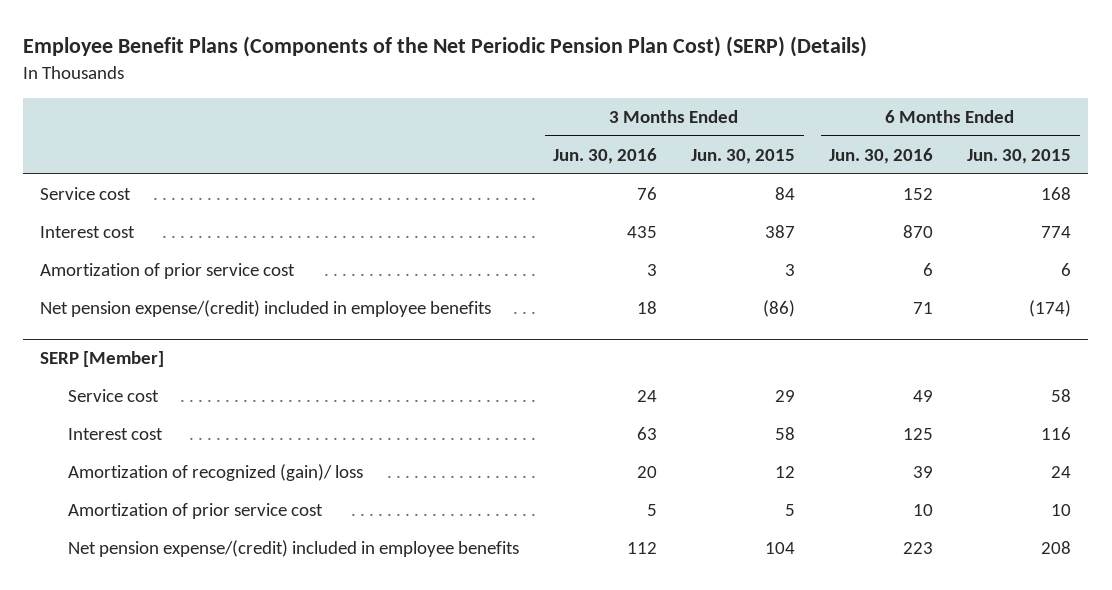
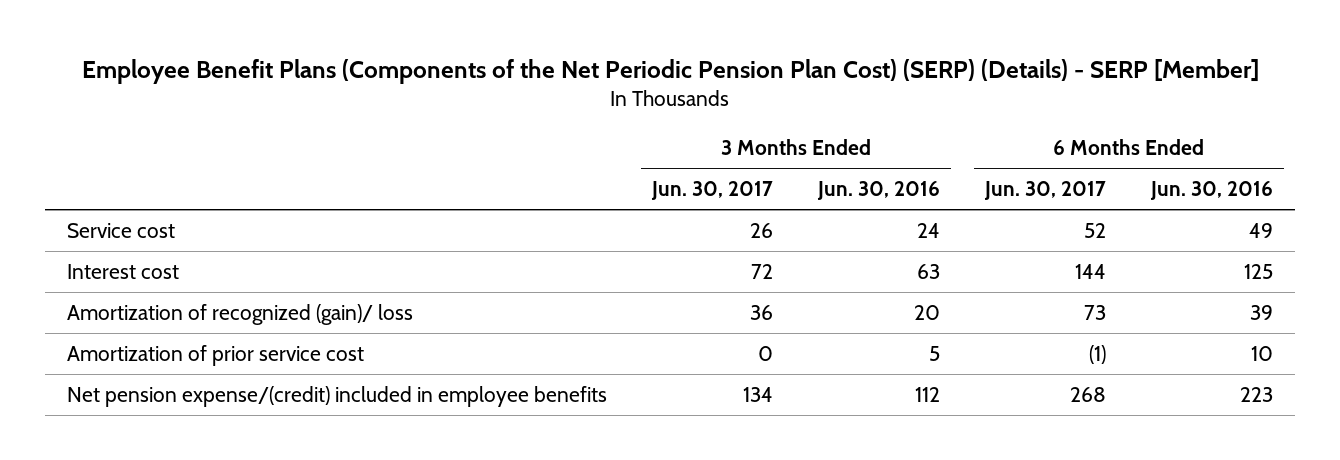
- Employee Benefit Plans (Components of the Net Periodic Pension Plan Cost) (SERP) (Details)
+ Employee Benefit Plans (Components of the Net Periodic Pension Plan Cost) (SERP) (Details) - SERP [Member]
- | 3 Months Ended Jun. 30, 2016 | 3 Months Ended Jun. 30, 2015 | 6 Months Ended Jun. 30, 2016 | 6 Months Ended Jun. 30, 2015
+ | 3 Months Ended Jun. 30, 2017 | 3 Months Ended Jun. 30, 2016 | 6 Months Ended Jun. 30, 2017 | 6 Months Ended Jun. 30, 2016
- Service cost | 76 | 84 | 152 | 168
- Interest cost | 435 | 387 | 870 | 774
- Amortization of prior service cost | 3 | 3 | 6 | 6
- Net pension expense/(credit) included in employee benefits | 18 | (86) | 71 | (174)
- SERP [Member]

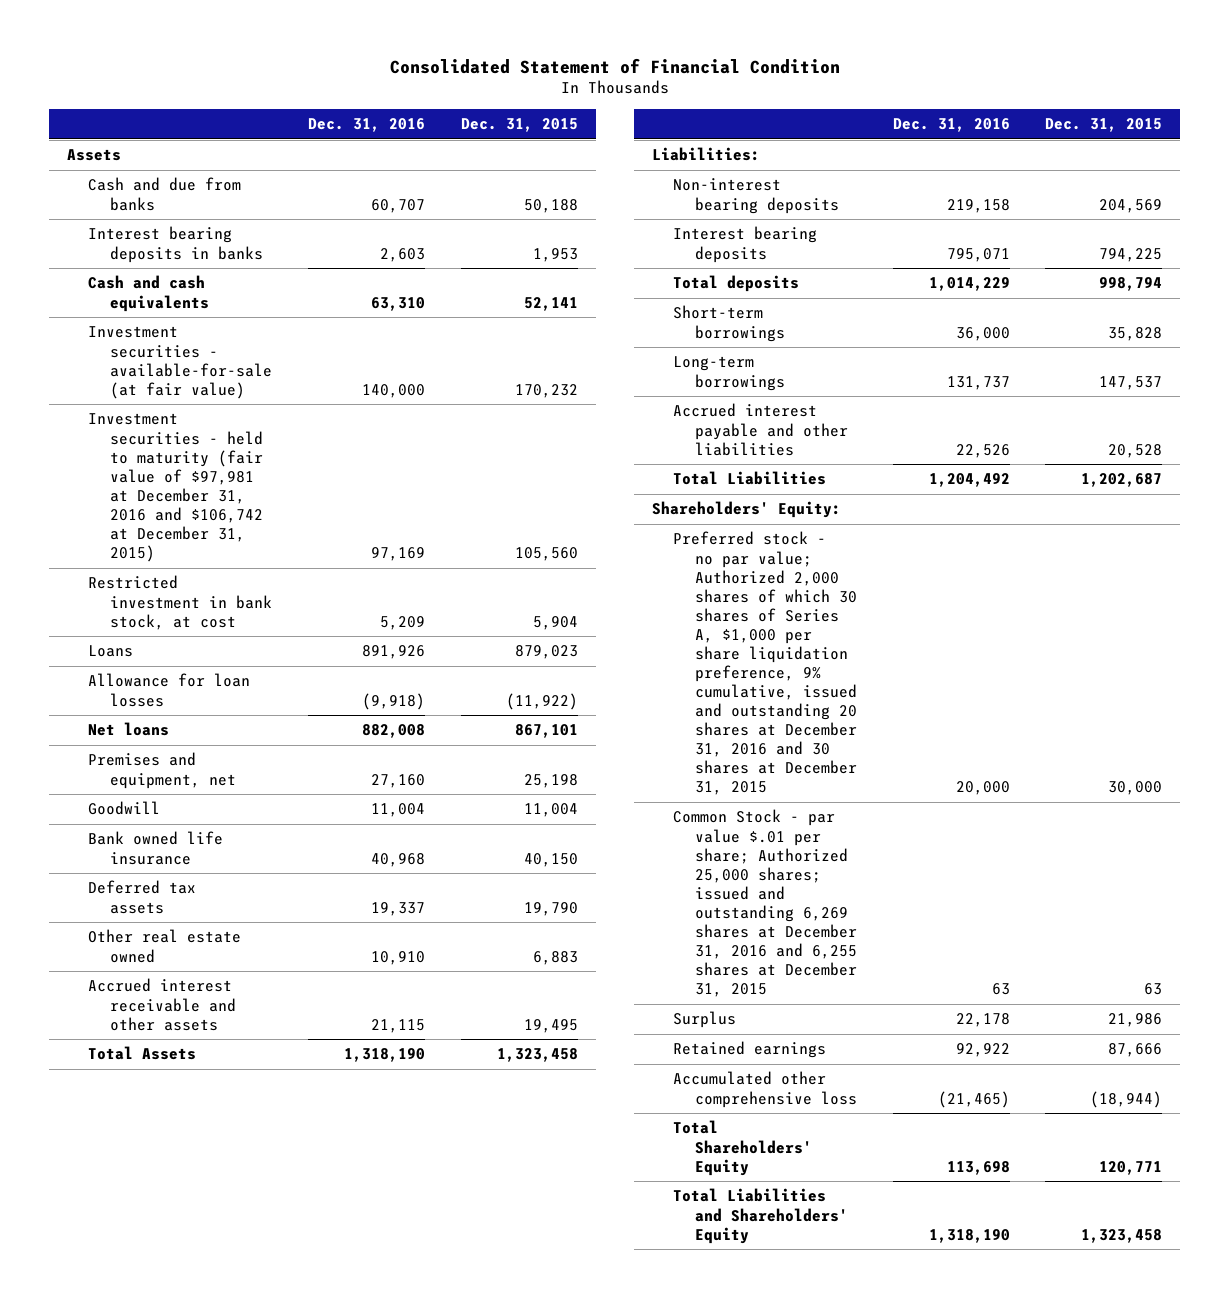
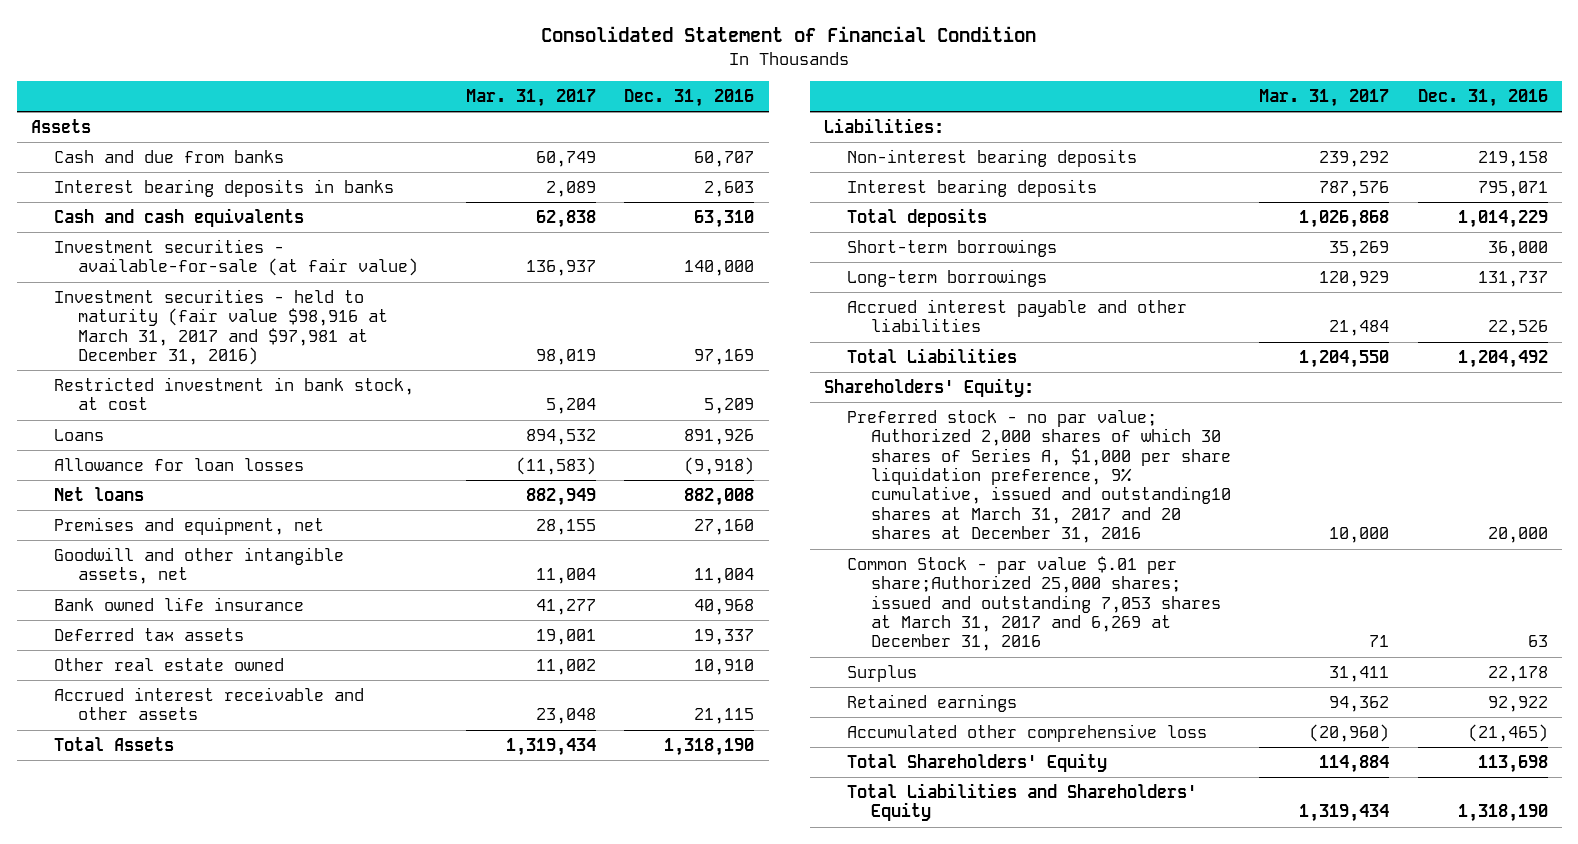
- | Dec. 31, 2016 | Dec. 31, 2015
+ | Mar. 31, 2017 | Dec. 31, 2016
- Investment securities - held to maturity (fair value of $97,981 at December 31, 2016 and $106,742 at December 31, 2015) | 97,169 | 105,560
+ Investment securities - held to maturity (fair value $98,916 at March 31, 2017 and $97,981 at December 31, 2016) | 98,019 | 97,169
- Goodwill | 11,004 | 11,004
+ Goodwill and other intangible assets, net | 11,004 | 11,004
- Preferred stock - no par value; Authorized 2,000 shares of which 30 shares of Series A, $1,000 per share liquidation preference, 9% cumulative, issued and outstanding 20 shares at December 31, 2016 and 30 shares at December 31, 2015 | 20,000 | 30,000
- Common Stock - par value $.01 per share; Authorized 25,000 shares; issued and outstanding 6,269 shares at December 31, 2016 and 6,255 shares at December 31, 2015 | 63 | 63
+ Preferred stock - no par value; Authorized 2,000 shares of which 30 shares of Series A, $1,000 per share liquidation preference, 9% cumulative, issued and outstanding10 shares at March 31, 2017 and 20 shares at December 31, 2016 | 10,000 | 20,000
+ Common Stock - par value $.01 per share;Authorized 25,000 shares; issued and outstanding 7,053 shares at March 31, 2017 and 6,269 at December 31, 2016 | 71 | 63

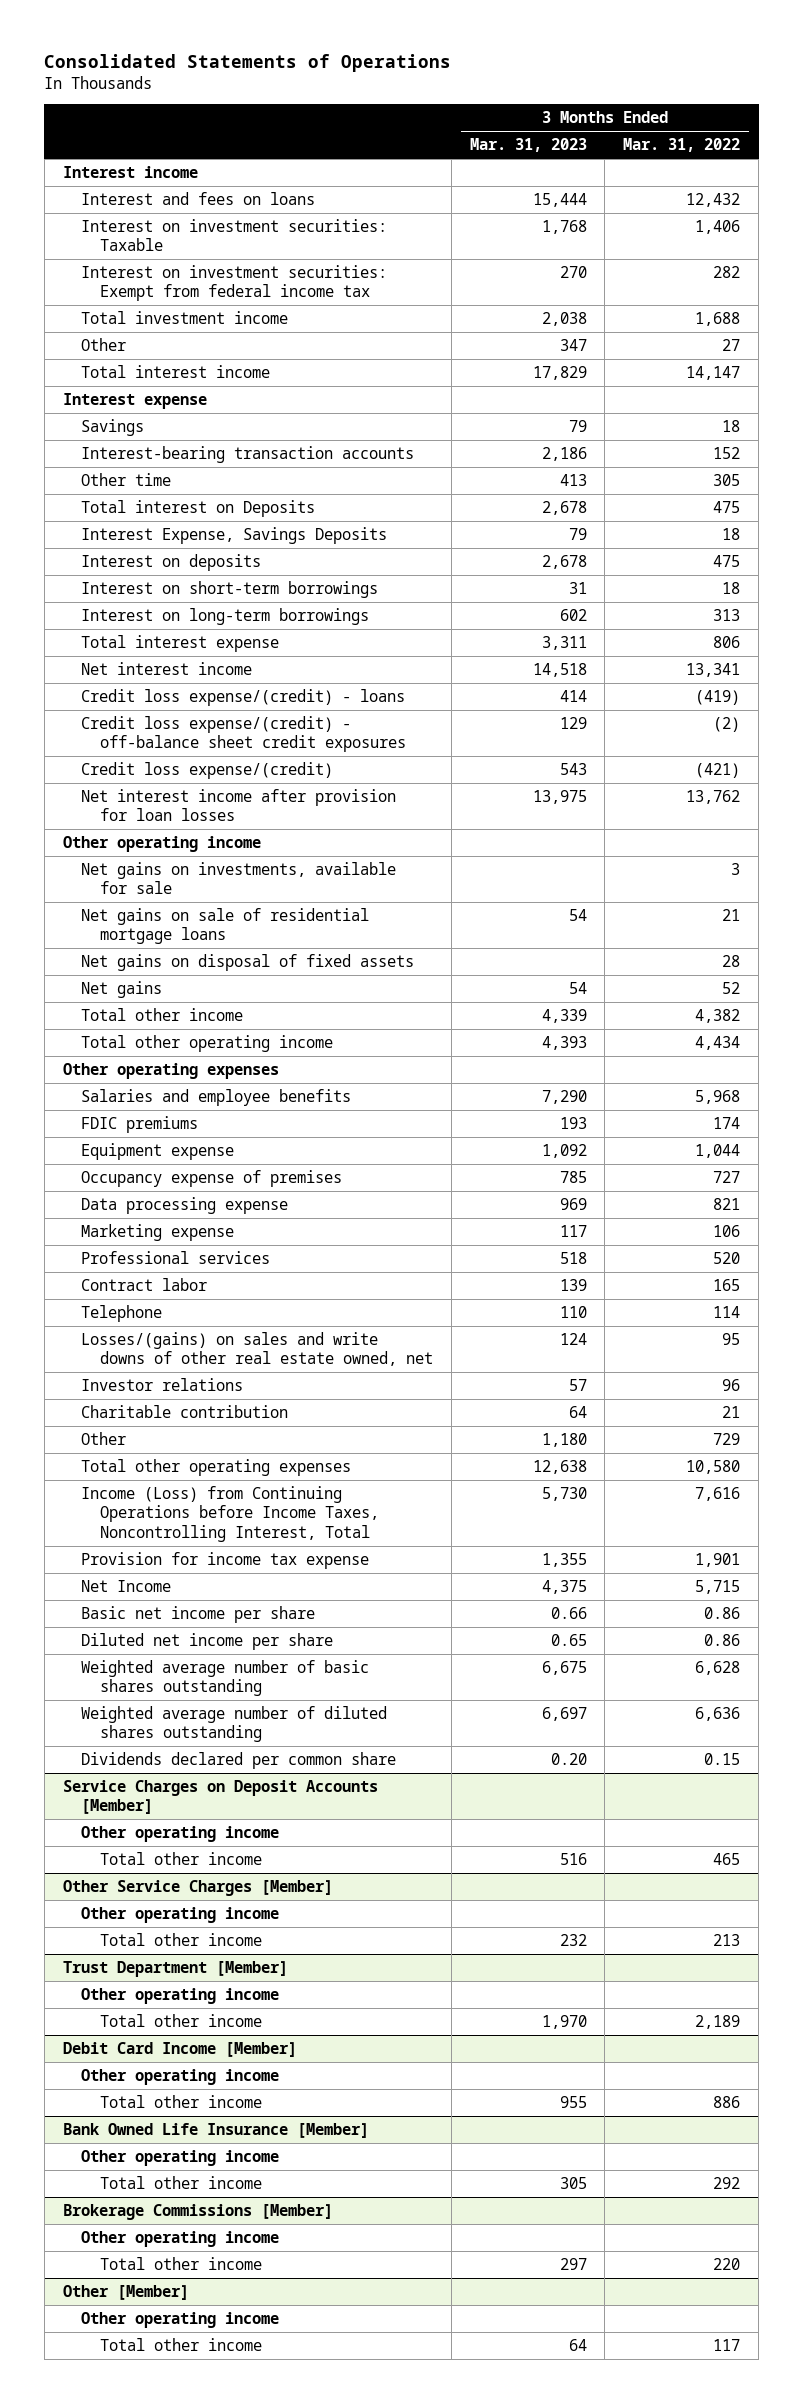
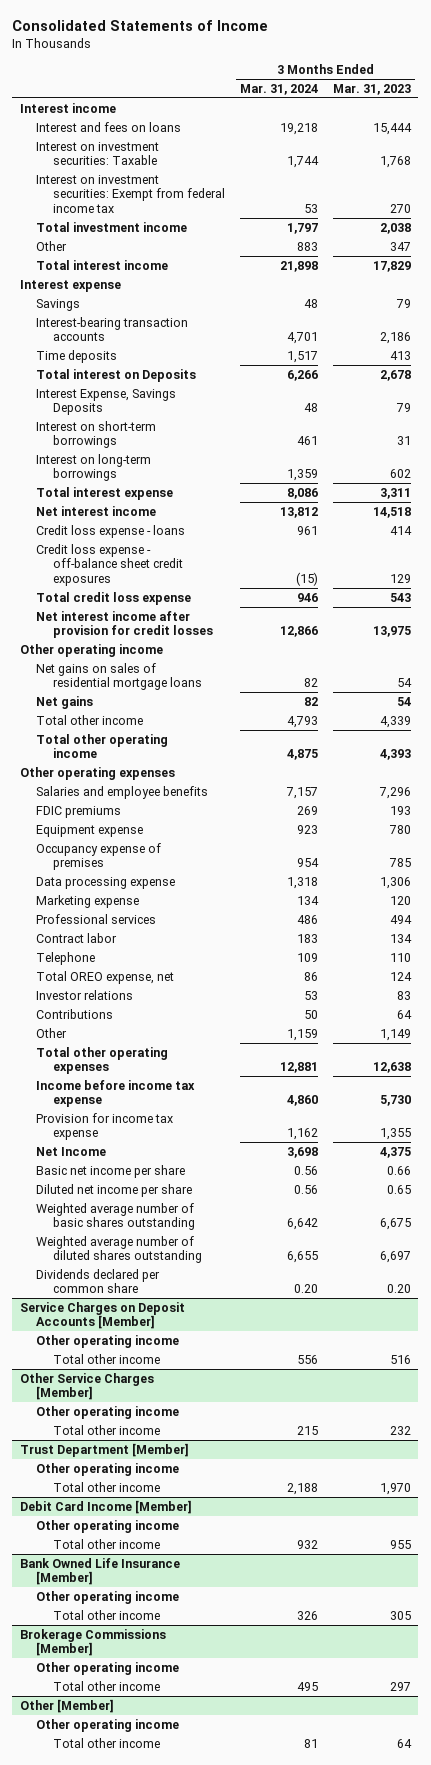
- Consolidated Statements of Operations
+ Consolidated Statements of Income
- | 3 Months Ended Mar. 31, 2023 | 3 Months Ended Mar. 31, 2022
+ | 3 Months Ended Mar. 31, 2024 | 3 Months Ended Mar. 31, 2023
- Other time | 413 | 305
+ Time deposits | 1,517 | 413
- Interest on deposits | 2,678 | 475
- Credit loss expense/(credit) - loans | 414 | (419)
- Credit loss expense/(credit) - off-balance sheet credit exposures | 129 | (2)
- Credit loss expense/(credit) | 543 | (421)
- Net interest income after provision for loan losses | 13,975 | 13,762
+ Credit loss expense - loans | 961 | 414
+ Credit loss expense - off-balance sheet credit exposures | (15) | 129
+ Total credit loss expense | 946 | 543
+ Net interest income after provision for credit losses | 12,866 | 13,975
- Net gains on investments, available for sale | | 3
- Net gains on sale of residential mortgage loans | 54 | 21
- Net gains on disposal of fixed assets | | 28
+ Net gains on sales of residential mortgage loans | 82 | 54
- Salaries and employee benefits | 7,290 | 5,968
+ Salaries and employee benefits | 7,157 | 7,296
- Equipment expense | 1,092 | 1,044
+ Equipment expense | 923 | 780
- Data processing expense | 969 | 821
- Marketing expense | 117 | 106
- Professional services | 518 | 520
- Contract labor | 139 | 165
+ Data processing expense | 1,318 | 1,306
+ Marketing expense | 134 | 120
+ Professional services | 486 | 494
+ Contract labor | 183 | 134
- Losses/(gains) on sales and write downs of other real estate owned, net | 124 | 95
- Investor relations | 57 | 96
- Charitable contribution | 64 | 21
- Other | 1,180 | 729
+ Total OREO expense, net | 86 | 124
+ Investor relations | 53 | 83
+ Contributions | 50 | 64
+ Other | 1,159 | 1,149
- Income (Loss) from Continuing Operations before Income Taxes, Noncontrolling Interest, Total | 5,730 | 7,616
+ Income before income tax expense | 4,860 | 5,730

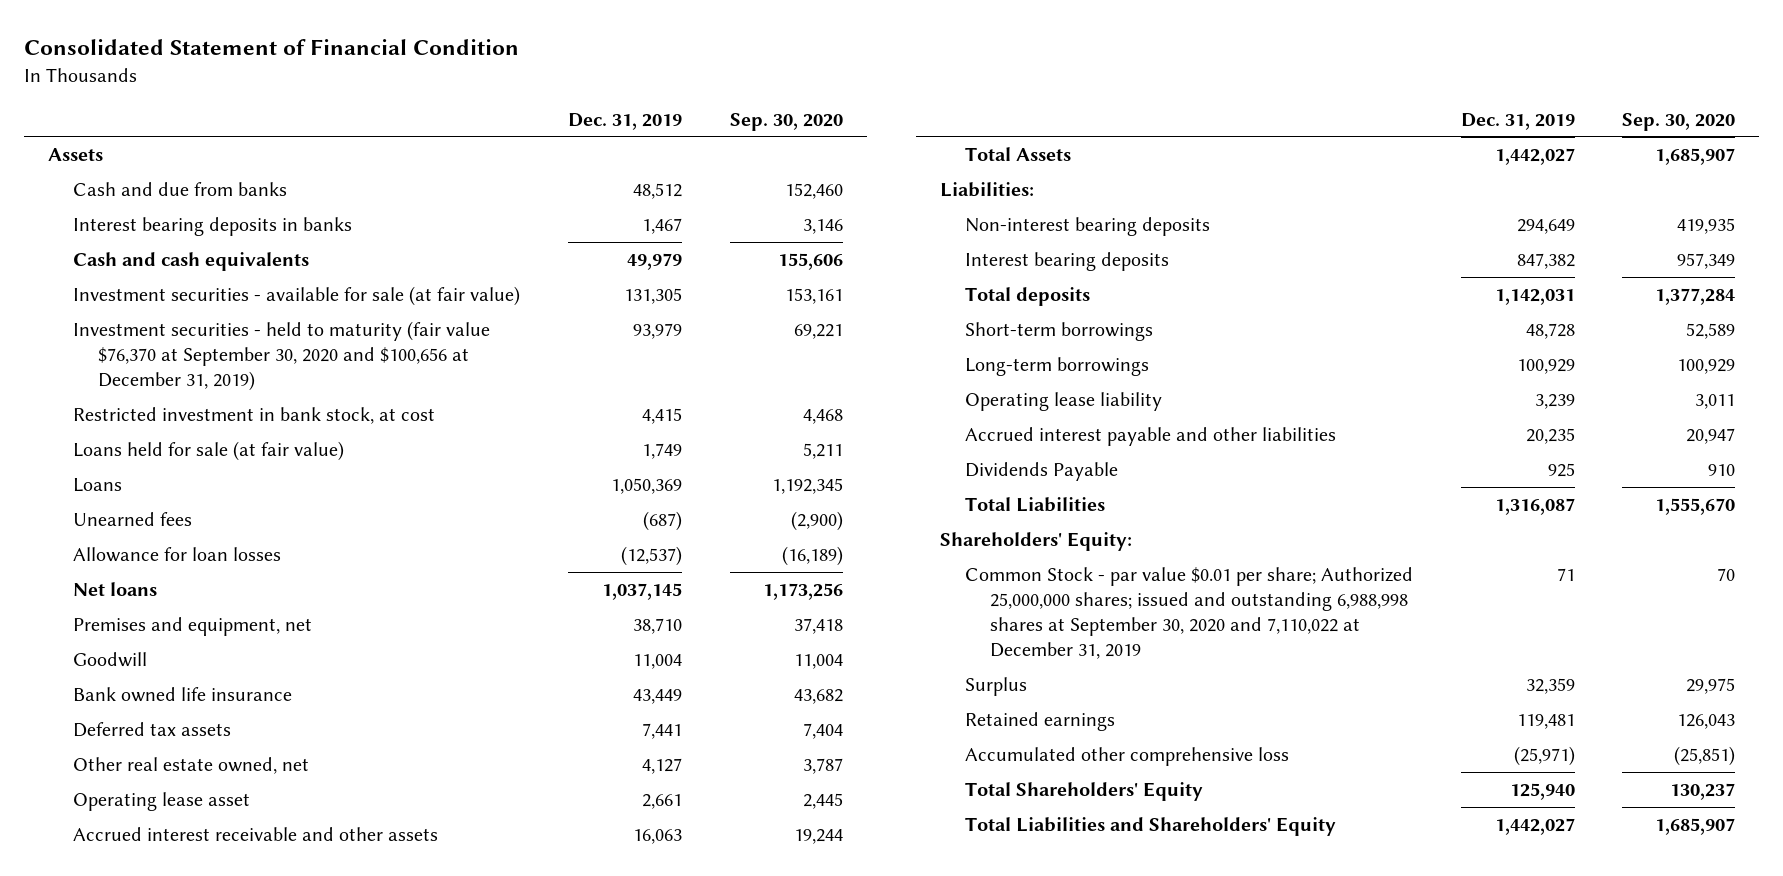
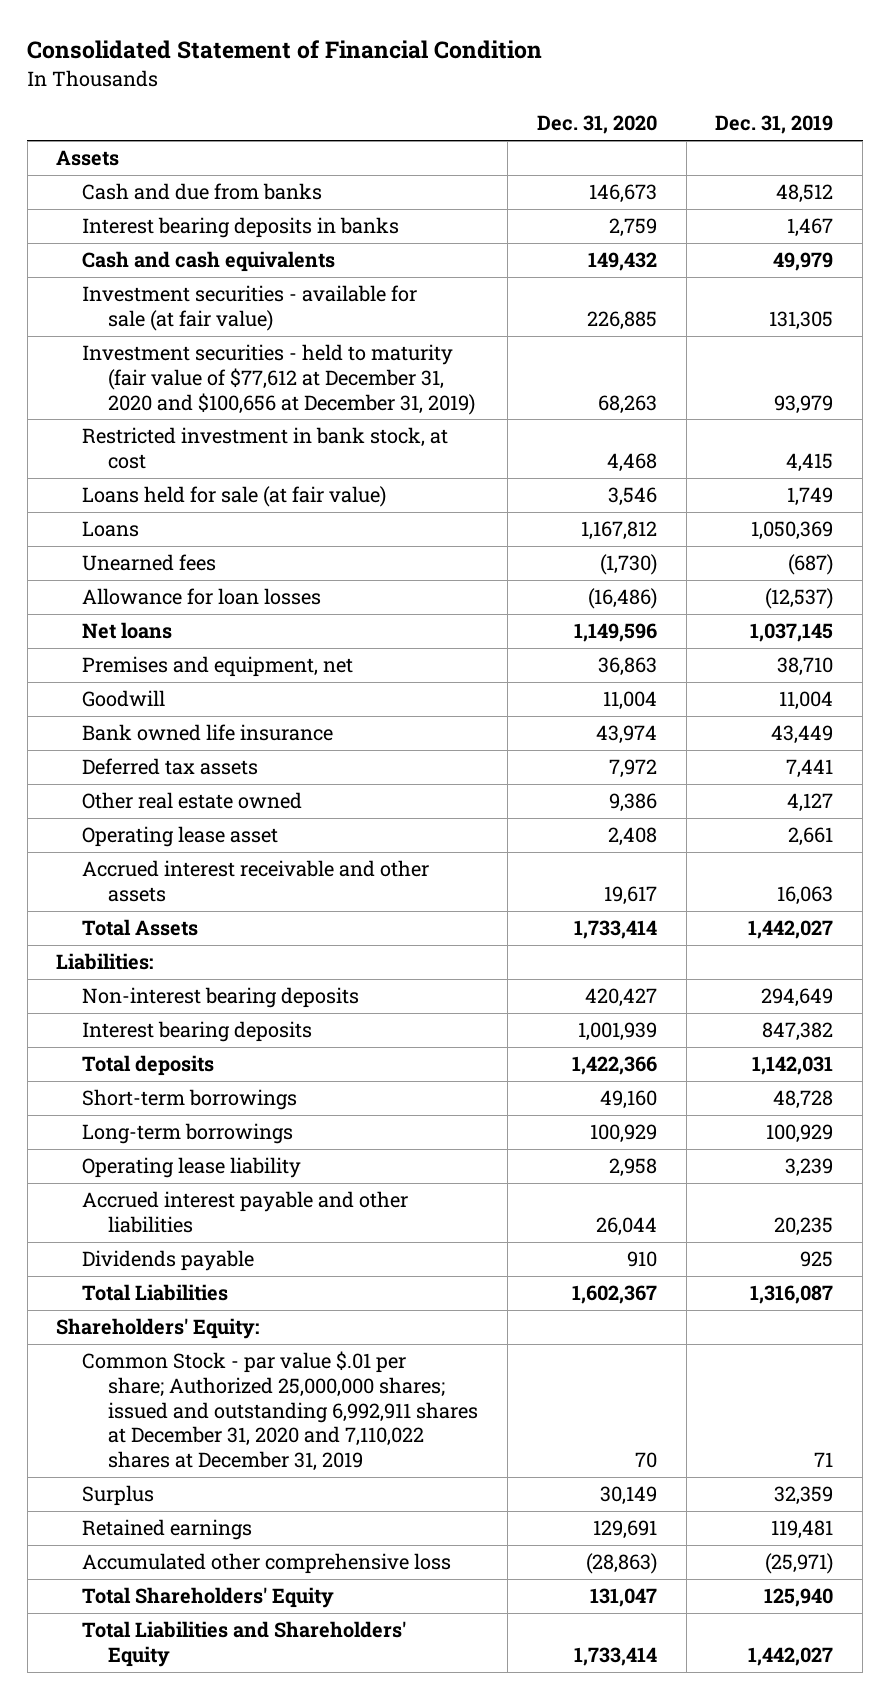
- | Dec. 31, 2019 | Sep. 30, 2020
+ | Dec. 31, 2020 | Dec. 31, 2019
- Investment securities - held to maturity (fair value $76,370 at September 30, 2020 and $100,656 at December 31, 2019) | 93,979 | 69,221
+ Investment securities - held to maturity (fair value of $77,612 at December 31, 2020 and $100,656 at December 31, 2019) | 68,263 | 93,979
- Other real estate owned, net | 4,127 | 3,787
+ Other real estate owned | 9,386 | 4,127
- Dividends Payable | 925 | 910
+ Dividends payable | 910 | 925
- Common Stock - par value $0.01 per share; Authorized 25,000,000 shares; issued and outstanding 6,988,998 shares at September 30, 2020 and 7,110,022 at December 31, 2019 | 71 | 70
+ Common Stock - par value $.01 per share; Authorized 25,000,000 shares; issued and outstanding 6,992,911 shares at December 31, 2020 and 7,110,022 shares at December 31, 2019 | 70 | 71

